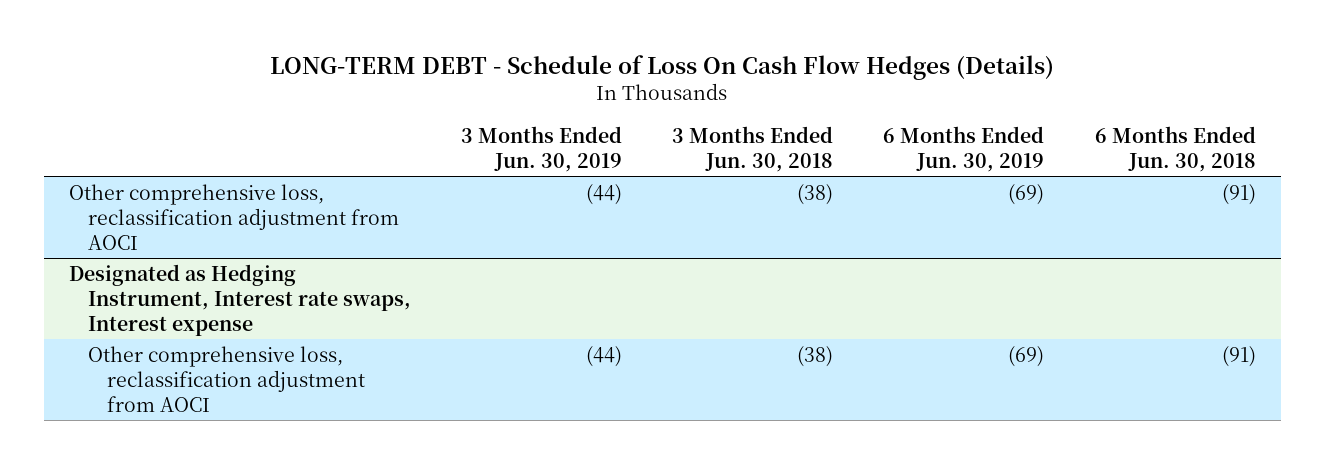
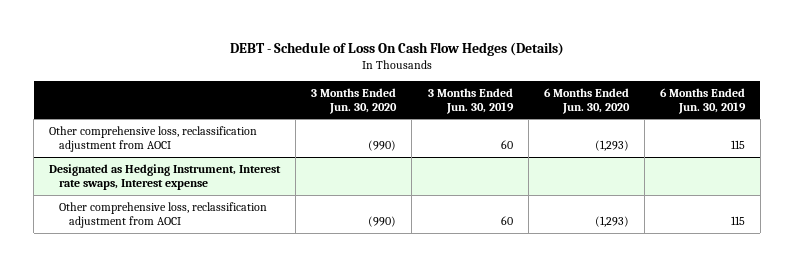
- LONG-TERM DEBT - Schedule of Loss On Cash Flow Hedges (Details)
+ DEBT - Schedule of Loss On Cash Flow Hedges (Details)
- | 3 Months Ended Jun. 30, 2019 | 3 Months Ended Jun. 30, 2018 | 6 Months Ended Jun. 30, 2019 | 6 Months Ended Jun. 30, 2018
+ | 3 Months Ended Jun. 30, 2020 | 3 Months Ended Jun. 30, 2019 | 6 Months Ended Jun. 30, 2020 | 6 Months Ended Jun. 30, 2019
- Other comprehensive loss, reclassification adjustment from AOCI | (44) | (38) | (69) | (91)
+ Other comprehensive loss, reclassification adjustment from AOCI | (990) | 60 | (1,293) | 115
@ Designated as Hedging Instrument, Interest rate swaps, Interest expense
- Other comprehensive loss, reclassification adjustment from AOCI | (44) | (38) | (69) | (91)
+ Other comprehensive loss, reclassification adjustment from AOCI | (990) | 60 | (1,293) | 115

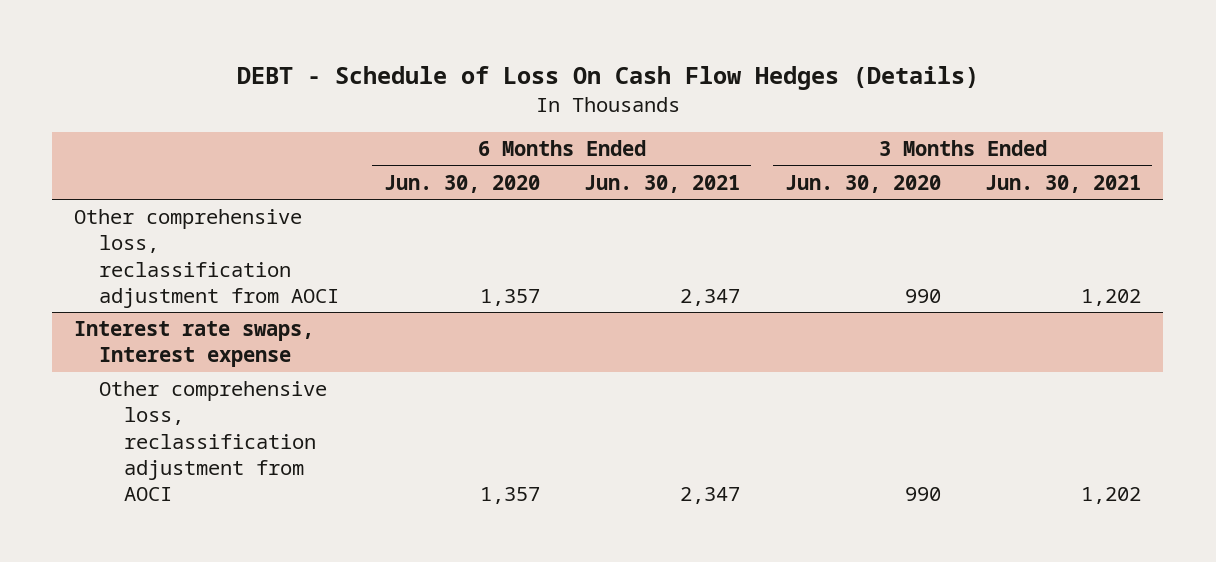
- | 3 Months Ended Jun. 30, 2020 | 3 Months Ended Jun. 30, 2019 | 6 Months Ended Jun. 30, 2020 | 6 Months Ended Jun. 30, 2019
+ | 6 Months Ended Jun. 30, 2020 | 6 Months Ended Jun. 30, 2021 | 3 Months Ended Jun. 30, 2020 | 3 Months Ended Jun. 30, 2021
- Other comprehensive loss, reclassification adjustment from AOCI | (990) | 60 | (1,293) | 115
- Designated as Hedging Instrument, Interest rate swaps, Interest expense
- Other comprehensive loss, reclassification adjustment from AOCI | (990) | 60 | (1,293) | 115
+ Other comprehensive loss, reclassification adjustment from AOCI | 1,357 | 2,347 | 990 | 1,202
+ Interest rate swaps, Interest expense
+ Other comprehensive loss, reclassification adjustment from AOCI | 1,357 | 2,347 | 990 | 1,202

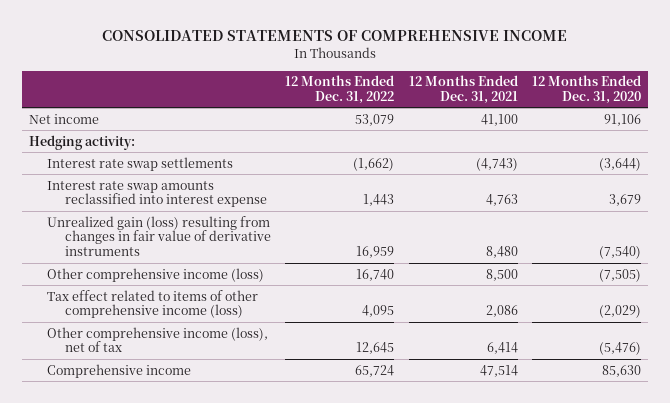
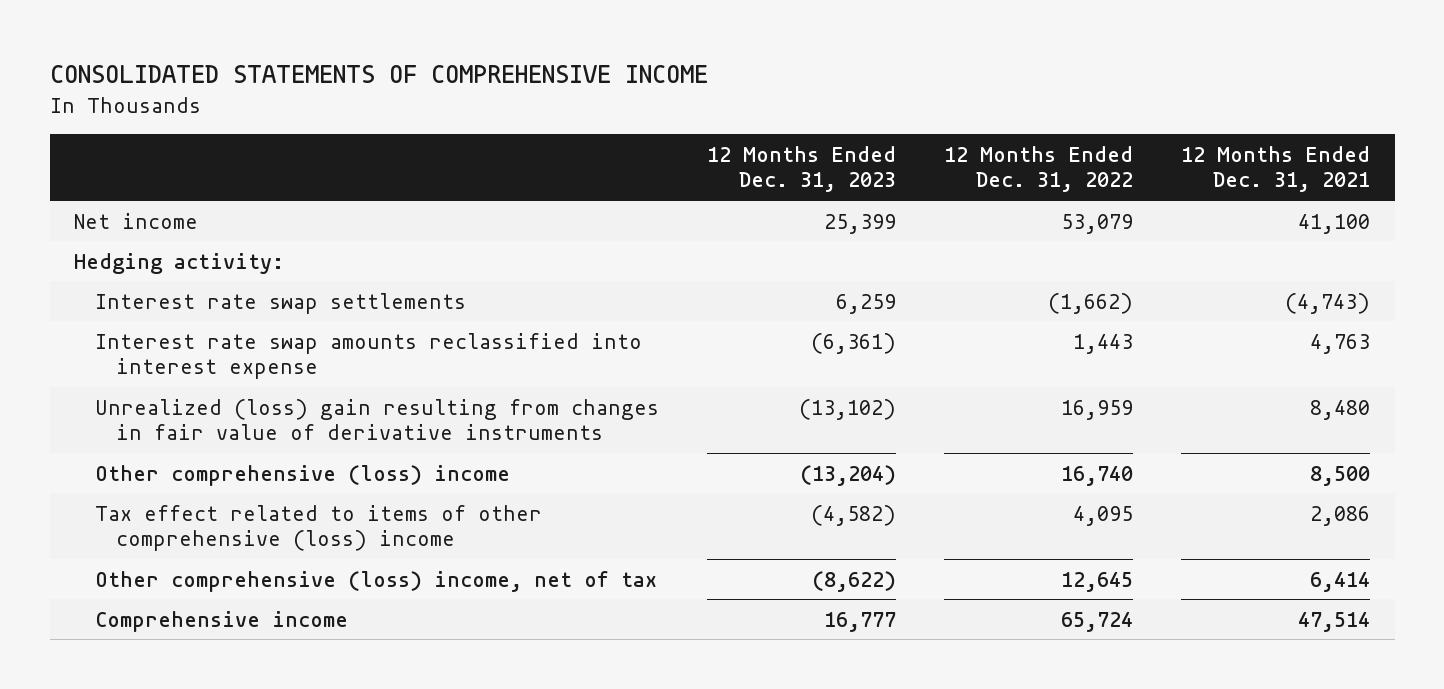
- | 12 Months Ended Dec. 31, 2022 | 12 Months Ended Dec. 31, 2021 | 12 Months Ended Dec. 31, 2020
+ | 12 Months Ended Dec. 31, 2023 | 12 Months Ended Dec. 31, 2022 | 12 Months Ended Dec. 31, 2021
- Unrealized gain (loss) resulting from changes in fair value of derivative instruments | 16,959 | 8,480 | (7,540)
- Other comprehensive income (loss) | 16,740 | 8,500 | (7,505)
- Tax effect related to items of other comprehensive income (loss) | 4,095 | 2,086 | (2,029)
- Other comprehensive income (loss), net of tax | 12,645 | 6,414 | (5,476)
+ Unrealized (loss) gain resulting from changes in fair value of derivative instruments | (13,102) | 16,959 | 8,480
+ Other comprehensive (loss) income | (13,204) | 16,740 | 8,500
+ Tax effect related to items of other comprehensive (loss) income | (4,582) | 4,095 | 2,086
+ Other comprehensive (loss) income, net of tax | (8,622) | 12,645 | 6,414

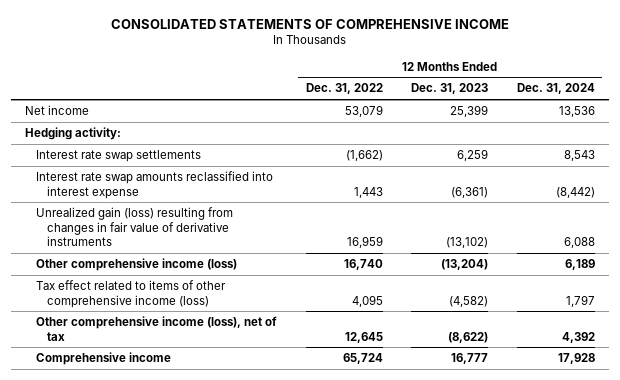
- | 12 Months Ended Dec. 31, 2023 | 12 Months Ended Dec. 31, 2022 | 12 Months Ended Dec. 31, 2021
+ | 12 Months Ended Dec. 31, 2022 | 12 Months Ended Dec. 31, 2023 | 12 Months Ended Dec. 31, 2024
- Unrealized (loss) gain resulting from changes in fair value of derivative instruments | (13,102) | 16,959 | 8,480
- Other comprehensive (loss) income | (13,204) | 16,740 | 8,500
- Tax effect related to items of other comprehensive (loss) income | (4,582) | 4,095 | 2,086
- Other comprehensive (loss) income, net of tax | (8,622) | 12,645 | 6,414
+ Unrealized gain (loss) resulting from changes in fair value of derivative instruments | 16,959 | (13,102) | 6,088
+ Other comprehensive income (loss) | 16,740 | (13,204) | 6,189
+ Tax effect related to items of other comprehensive income (loss) | 4,095 | (4,582) | 1,797
+ Other comprehensive income (loss), net of tax | 12,645 | (8,622) | 4,392

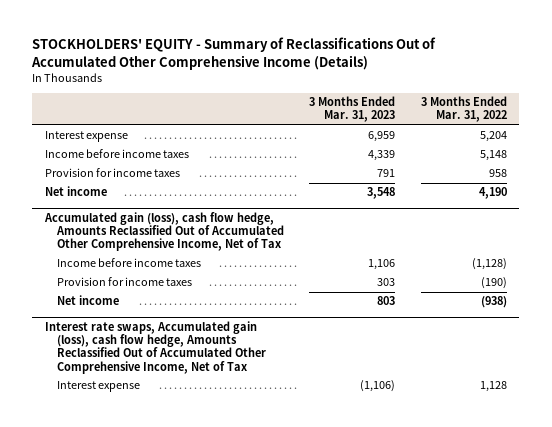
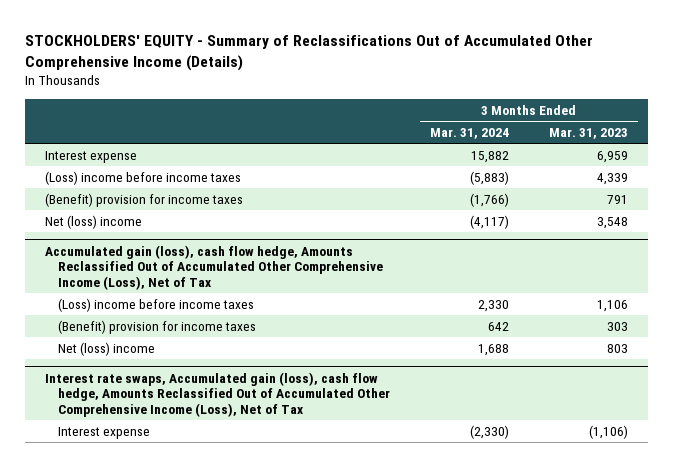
- | 3 Months Ended Mar. 31, 2023 | 3 Months Ended Mar. 31, 2022
+ | 3 Months Ended Mar. 31, 2024 | 3 Months Ended Mar. 31, 2023
- Income before income taxes | 4,339 | 5,148
- Provision for income taxes | 791 | 958
- Net income | 3,548 | 4,190
- Accumulated gain (loss), cash flow hedge, Amounts Reclassified Out of Accumulated Other Comprehensive Income, Net of Tax
- Income before income taxes | 1,106 | (1,128)
- Provision for income taxes | 303 | (190)
- Net income | 803 | (938)
- Interest rate swaps, Accumulated gain (loss), cash flow hedge, Amounts Reclassified Out of Accumulated Other Comprehensive Income, Net of Tax
+ (Loss) income before income taxes | (5,883) | 4,339
+ (Benefit) provision for income taxes | (1,766) | 791
+ Net (loss) income | (4,117) | 3,548
+ Accumulated gain (loss), cash flow hedge, Amounts Reclassified Out of Accumulated Other Comprehensive Income (Loss), Net of Tax
+ (Loss) income before income taxes | 2,330 | 1,106
+ (Benefit) provision for income taxes | 642 | 303
+ Net (loss) income | 1,688 | 803
+ Interest rate swaps, Accumulated gain (loss), cash flow hedge, Amounts Reclassified Out of Accumulated Other Comprehensive Income (Loss), Net of Tax

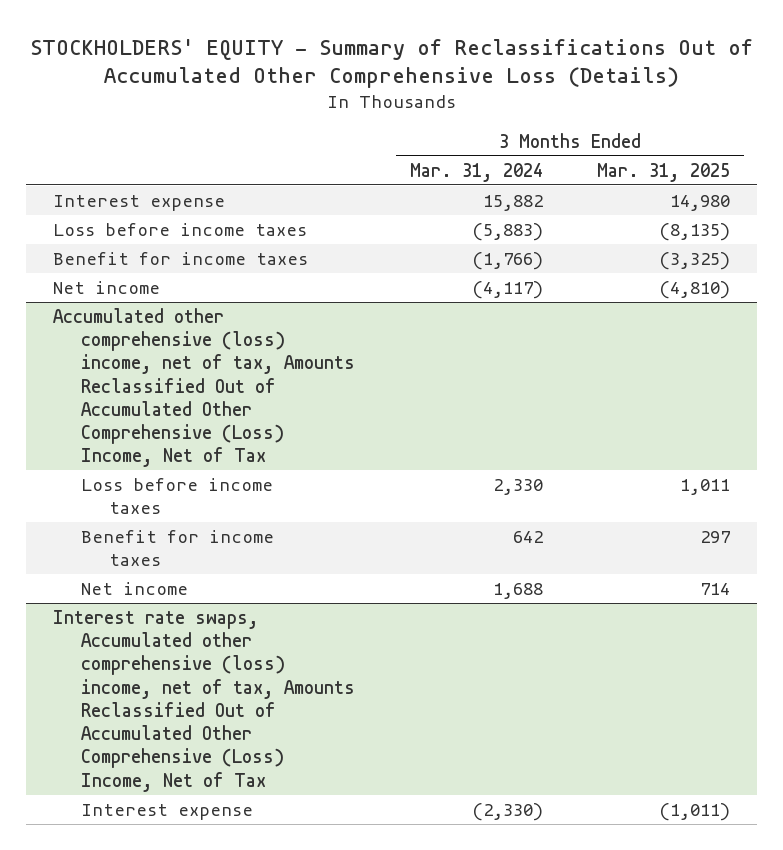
- STOCKHOLDERS' EQUITY - Summary of Reclassifications Out of Accumulated Other Comprehensive Income (Details)
+ STOCKHOLDERS' EQUITY - Summary of Reclassifications Out of Accumulated Other Comprehensive Loss (Details)
- | 3 Months Ended Mar. 31, 2024 | 3 Months Ended Mar. 31, 2023
+ | 3 Months Ended Mar. 31, 2024 | 3 Months Ended Mar. 31, 2025
- (Loss) income before income taxes | (5,883) | 4,339
- (Benefit) provision for income taxes | (1,766) | 791
- Net (loss) income | (4,117) | 3,548
- Accumulated gain (loss), cash flow hedge, Amounts Reclassified Out of Accumulated Other Comprehensive Income (Loss), Net of Tax
- (Loss) income before income taxes | 2,330 | 1,106
- (Benefit) provision for income taxes | 642 | 303
- Net (loss) income | 1,688 | 803
- Interest rate swaps, Accumulated gain (loss), cash flow hedge, Amounts Reclassified Out of Accumulated Other Comprehensive Income (Loss), Net of Tax
+ Loss before income taxes | (5,883) | (8,135)
+ Benefit for income taxes | (1,766) | (3,325)
+ Net income | (4,117) | (4,810)
+ Accumulated other comprehensive (loss) income, net of tax, Amounts Reclassified Out of Accumulated Other Comprehensive (Loss) Income, Net of Tax
+ Loss before income taxes | 2,330 | 1,011
+ Benefit for income taxes | 642 | 297
+ Net income | 1,688 | 714
+ Interest rate swaps, Accumulated other comprehensive (loss) income, net of tax, Amounts Reclassified Out of Accumulated Other Comprehensive (Loss) Income, Net of Tax

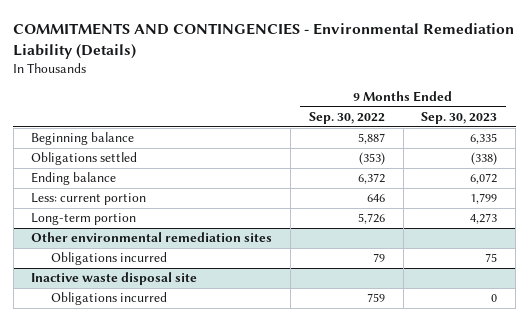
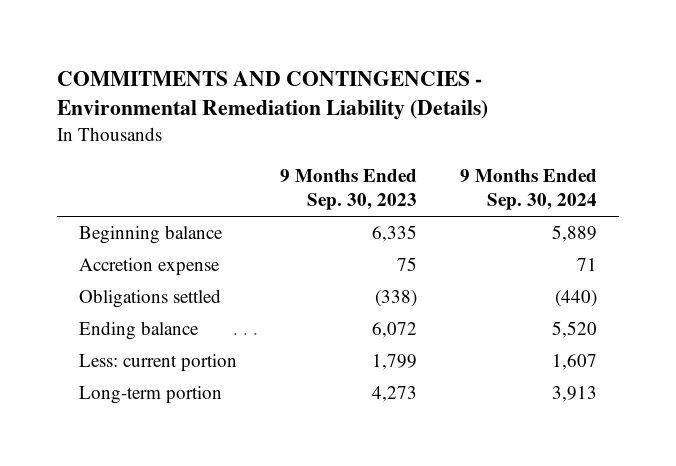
- | 9 Months Ended Sep. 30, 2022 | 9 Months Ended Sep. 30, 2023
+ | 9 Months Ended Sep. 30, 2023 | 9 Months Ended Sep. 30, 2024
+ Accretion expense | 75 | 71
- Other environmental remediation sites
- Obligations incurred | 79 | 75
- Inactive waste disposal site
- Obligations incurred | 759 | 0

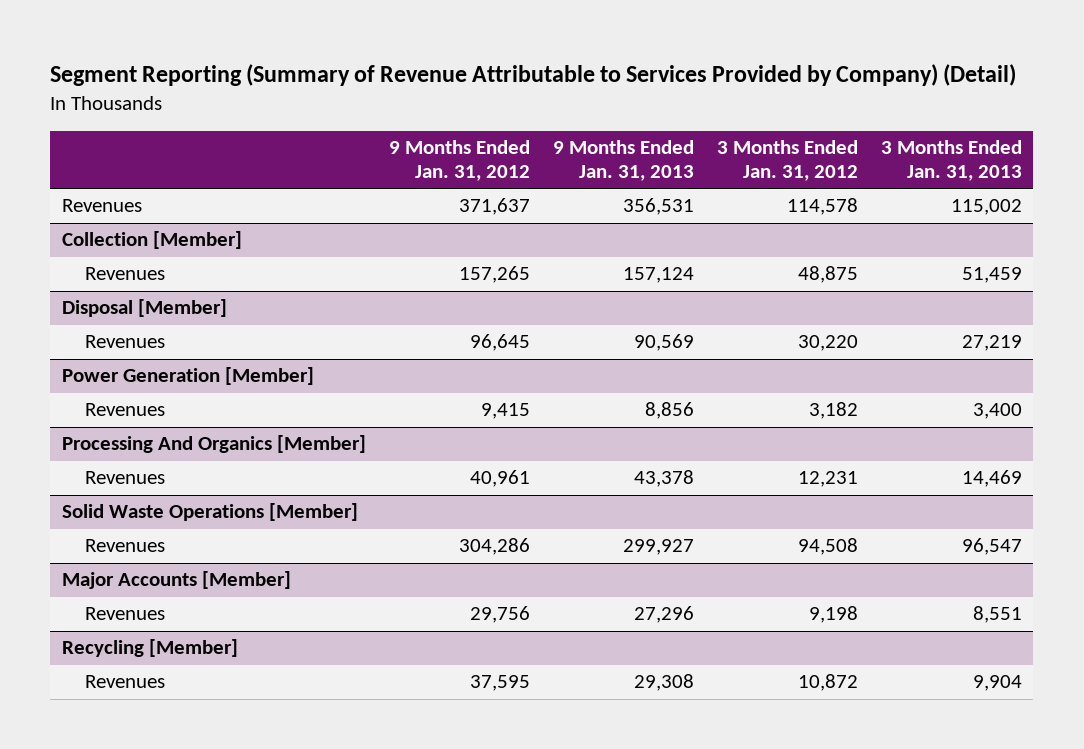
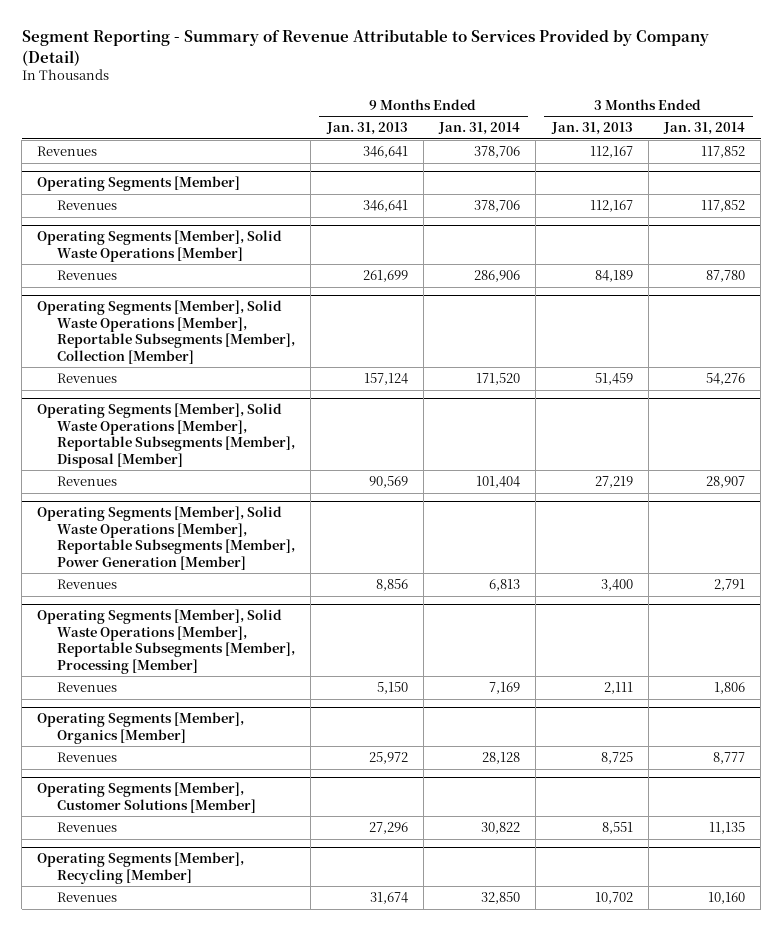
- Segment Reporting (Summary of Revenue Attributable to Services Provided by Company) (Detail)
+ Segment Reporting - Summary of Revenue Attributable to Services Provided by Company (Detail)
- | 9 Months Ended Jan. 31, 2012 | 9 Months Ended Jan. 31, 2013 | 3 Months Ended Jan. 31, 2012 | 3 Months Ended Jan. 31, 2013
+ | 9 Months Ended Jan. 31, 2013 | 9 Months Ended Jan. 31, 2014 | 3 Months Ended Jan. 31, 2013 | 3 Months Ended Jan. 31, 2014
- Revenues | 371,637 | 356,531 | 114,578 | 115,002
- Collection [Member]
+ Revenues | 346,641 | 378,706 | 112,167 | 117,852
+ Operating Segments [Member]
+ Revenues | 346,641 | 378,706 | 112,167 | 117,852
+ Operating Segments [Member], Solid Waste Operations [Member]
+ Revenues | 261,699 | 286,906 | 84,189 | 87,780
+ Operating Segments [Member], Solid Waste Operations [Member], Reportable Subsegments [Member], Collection [Member]
- Disposal [Member]
+ Operating Segments [Member], Solid Waste Operations [Member], Reportable Subsegments [Member], Disposal [Member]
- Power Generation [Member]
+ Operating Segments [Member], Solid Waste Operations [Member], Reportable Subsegments [Member], Power Generation [Member]
- Processing And Organics [Member]
- Revenues | 40,961 | 43,378 | 12,231 | 14,469
- Solid Waste Operations [Member]
- Revenues | 304,286 | 299,927 | 94,508 | 96,547
- Major Accounts [Member]
+ Operating Segments [Member], Solid Waste Operations [Member], Reportable Subsegments [Member], Processing [Member]
+ Revenues | 5,150 | 7,169 | 2,111 | 1,806
+ Operating Segments [Member], Organics [Member]
+ Revenues | 25,972 | 28,128 | 8,725 | 8,777
+ Operating Segments [Member], Customer Solutions [Member]
- Recycling [Member]
- Revenues | 37,595 | 29,308 | 10,872 | 9,904
+ Operating Segments [Member], Recycling [Member]
+ Revenues | 31,674 | 32,850 | 10,702 | 10,160

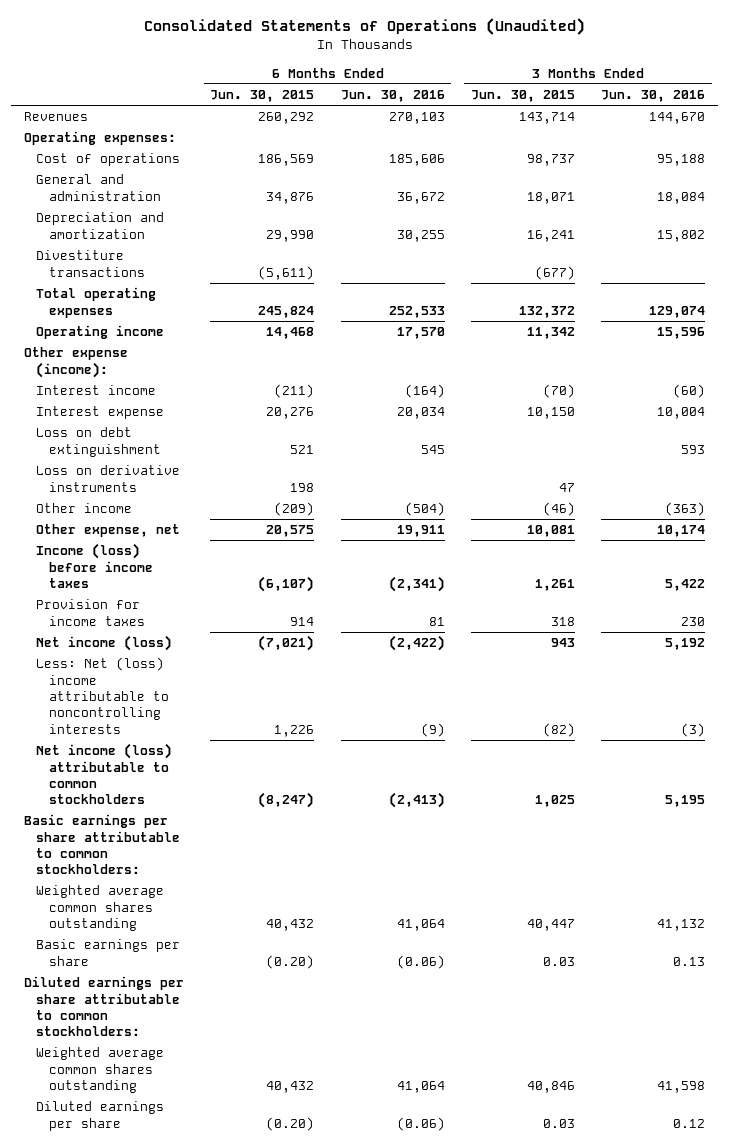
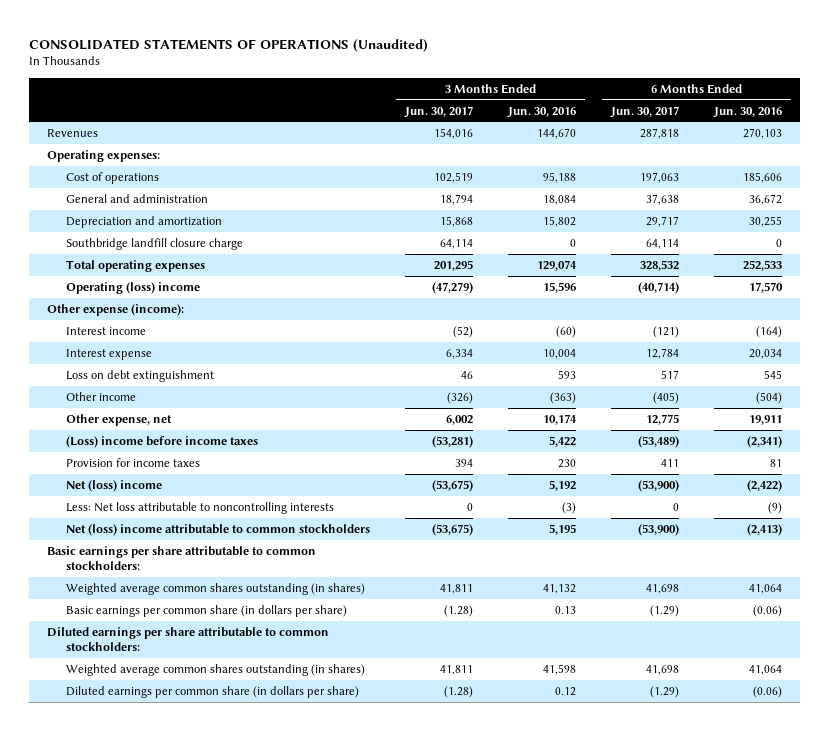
- Consolidated Statements of Operations (Unaudited)
+ CONSOLIDATED STATEMENTS OF OPERATIONS (Unaudited)
- | 6 Months Ended Jun. 30, 2015 | 6 Months Ended Jun. 30, 2016 | 3 Months Ended Jun. 30, 2015 | 3 Months Ended Jun. 30, 2016
+ | 3 Months Ended Jun. 30, 2017 | 3 Months Ended Jun. 30, 2016 | 6 Months Ended Jun. 30, 2017 | 6 Months Ended Jun. 30, 2016
- Divestiture transactions | (5,611) | | (677) |
+ Southbridge landfill closure charge | 64,114 | 0 | 64,114 | 0
- Operating income | 14,468 | 17,570 | 11,342 | 15,596
+ Operating (loss) income | (47,279) | 15,596 | (40,714) | 17,570
- Loss on derivative instruments | 198 | | 47 |
- Income (loss) before income taxes | (6,107) | (2,341) | 1,261 | 5,422
+ (Loss) income before income taxes | (53,281) | 5,422 | (53,489) | (2,341)
- Net income (loss) | (7,021) | (2,422) | 943 | 5,192
- Less: Net (loss) income attributable to noncontrolling interests | 1,226 | (9) | (82) | (3)
- Net income (loss) attributable to common stockholders | (8,247) | (2,413) | 1,025 | 5,195
+ Net (loss) income | (53,675) | 5,192 | (53,900) | (2,422)
+ Less: Net loss attributable to noncontrolling interests | 0 | (3) | 0 | (9)
+ Net (loss) income attributable to common stockholders | (53,675) | 5,195 | (53,900) | (2,413)
- Weighted average common shares outstanding | 40,432 | 41,064 | 40,447 | 41,132
- Basic earnings per share | (0.20) | (0.06) | 0.03 | 0.13
+ Weighted average common shares outstanding (in shares) | 41,811 | 41,132 | 41,698 | 41,064
+ Basic earnings per common share (in dollars per share) | (1.28) | 0.13 | (1.29) | (0.06)
- Weighted average common shares outstanding | 40,432 | 41,064 | 40,846 | 41,598
- Diluted earnings per share | (0.20) | (0.06) | 0.03 | 0.12
+ Weighted average common shares outstanding (in shares) | 41,811 | 41,598 | 41,698 | 41,064
+ Diluted earnings per common share (in dollars per share) | (1.28) | 0.12 | (1.29) | (0.06)

